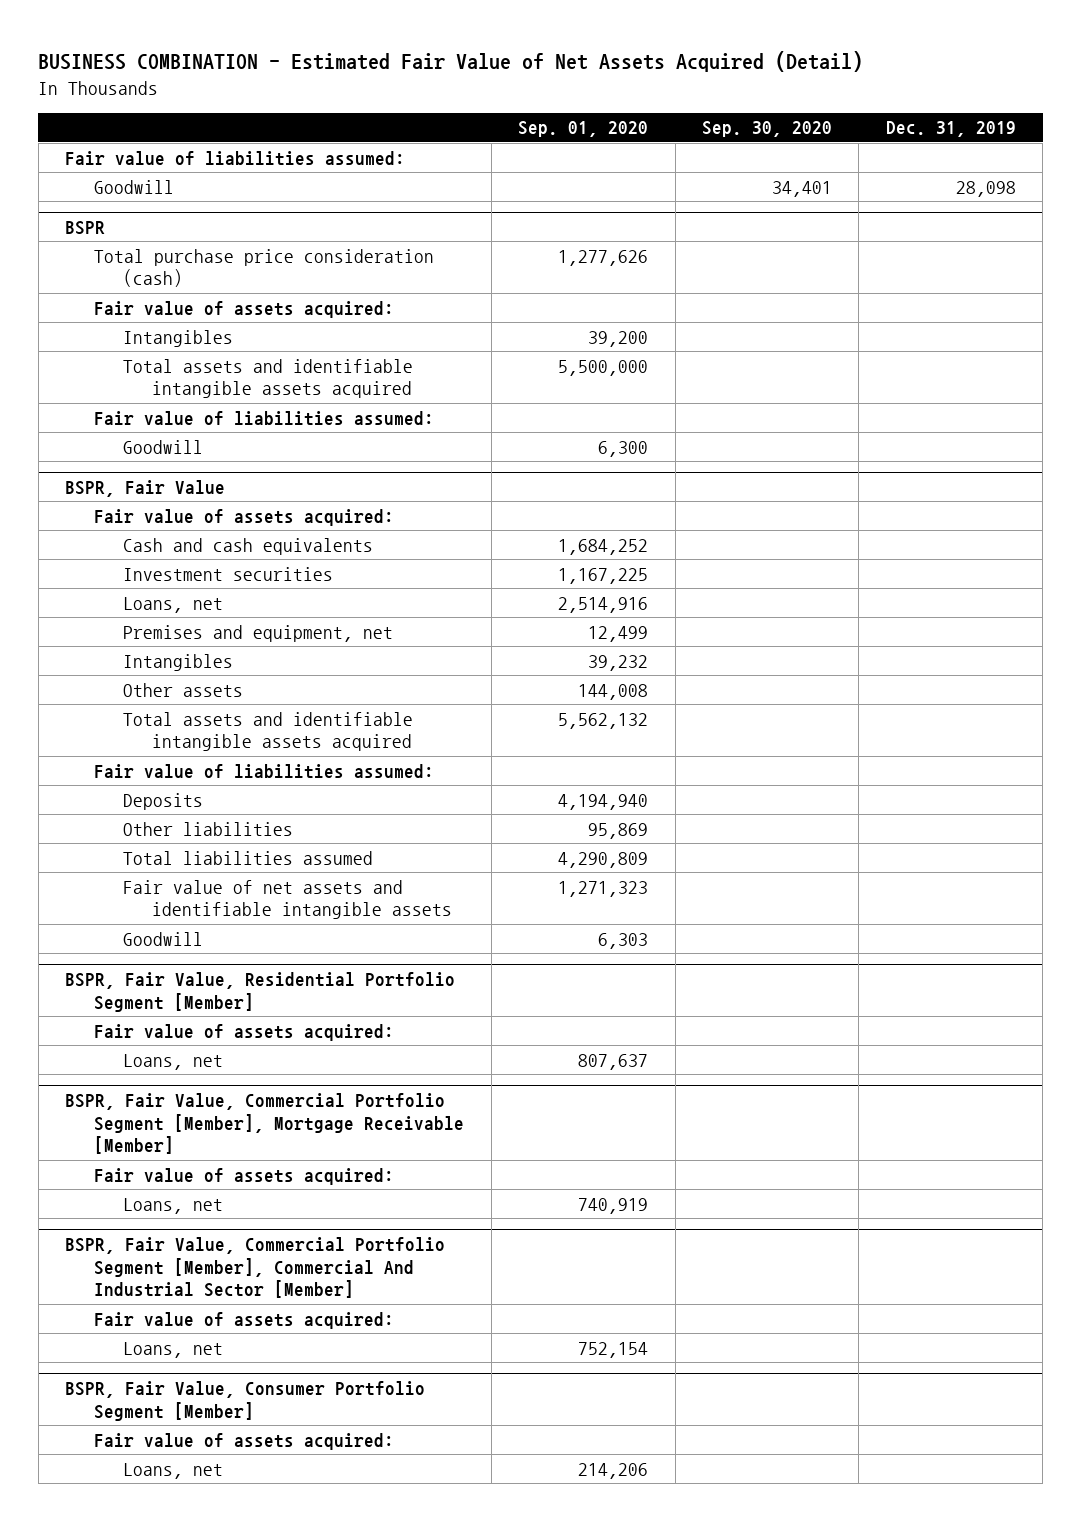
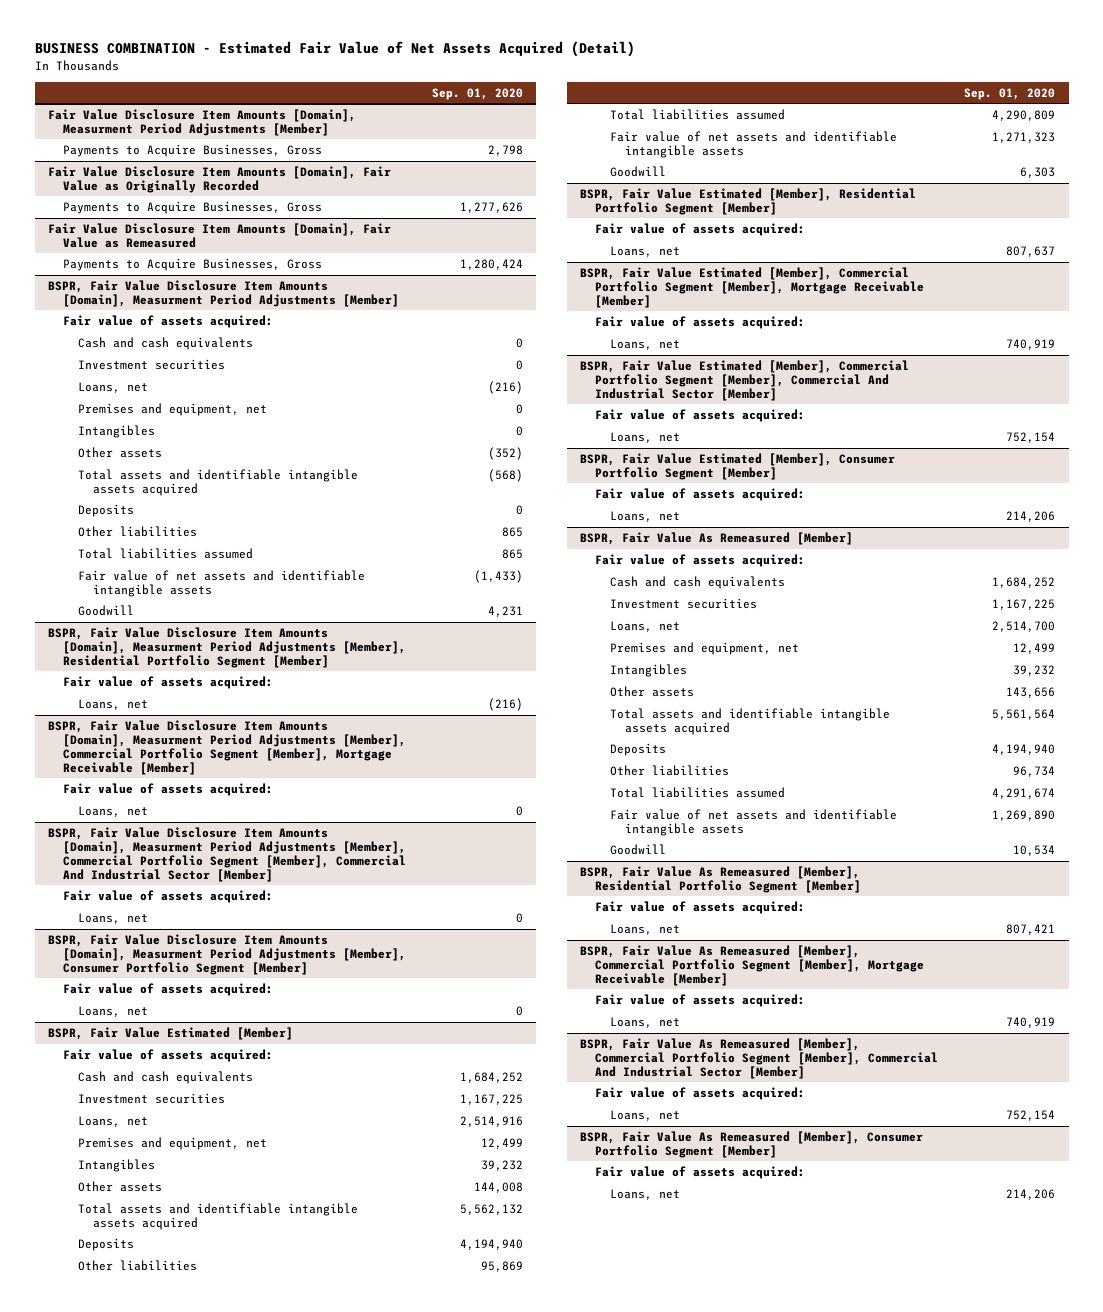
- | Sep. 01, 2020 | Sep. 30, 2020 | Dec. 31, 2019
+ | Sep. 01, 2020
- Fair value of liabilities assumed:
- Goodwill | | 34,401 | 28,098
- BSPR
- Total purchase price consideration (cash) | 1,277,626 | |
+ Fair Value Disclosure Item Amounts [Domain], Measurment Period Adjustments [Member]
+ Payments to Acquire Businesses, Gross | 2,798
+ Fair Value Disclosure Item Amounts [Domain], Fair Value as Originally Recorded
+ Payments to Acquire Businesses, Gross | 1,277,626
+ Fair Value Disclosure Item Amounts [Domain], Fair Value as Remeasured
+ Payments to Acquire Businesses, Gross | 1,280,424
+ BSPR, Fair Value Disclosure Item Amounts [Domain], Measurment Period Adjustments [Member]
- Intangibles | 39,200 | |
- Total assets and identifiable intangible assets acquired | 5,500,000 | |
- Fair value of liabilities assumed:
- Goodwill | 6,300 | |
- BSPR, Fair Value
+ Cash and cash equivalents | 0
+ Investment securities | 0
+ Loans, net | (216)
+ Premises and equipment, net | 0
+ Intangibles | 0
+ Other assets | (352)
+ Total assets and identifiable intangible assets acquired | (568)
+ Deposits | 0
+ Other liabilities | 865
+ Total liabilities assumed | 865
+ Fair value of net assets and identifiable intangible assets | (1,433)
+ Goodwill | 4,231
+ BSPR, Fair Value Disclosure Item Amounts [Domain], Measurment Period Adjustments [Member], Residential Portfolio Segment [Member]
+ Loans, net | (216)
+ BSPR, Fair Value Disclosure Item Amounts [Domain], Measurment Period Adjustments [Member], Commercial Portfolio Segment [Member], Mortgage Receivable [Member]
+ Fair value of assets acquired:
+ Loans, net | 0
+ BSPR, Fair Value Disclosure Item Amounts [Domain], Measurment Period Adjustments [Member], Commercial Portfolio Segment [Member], Commercial And Industrial Sector [Member]
+ Fair value of assets acquired:
+ Loans, net | 0
+ BSPR, Fair Value Disclosure Item Amounts [Domain], Measurment Period Adjustments [Member], Consumer Portfolio Segment [Member]
+ Fair value of assets acquired:
+ Loans, net | 0
+ BSPR, Fair Value Estimated [Member]
+ Fair value of assets acquired:
- Fair value of liabilities assumed:
- BSPR, Fair Value, Residential Portfolio Segment [Member]
+ BSPR, Fair Value Estimated [Member], Residential Portfolio Segment [Member]
- BSPR, Fair Value, Commercial Portfolio Segment [Member], Mortgage Receivable [Member]
+ BSPR, Fair Value Estimated [Member], Commercial Portfolio Segment [Member], Mortgage Receivable [Member]
- BSPR, Fair Value, Commercial Portfolio Segment [Member], Commercial And Industrial Sector [Member]
+ BSPR, Fair Value Estimated [Member], Commercial Portfolio Segment [Member], Commercial And Industrial Sector [Member]
- BSPR, Fair Value, Consumer Portfolio Segment [Member]
+ BSPR, Fair Value Estimated [Member], Consumer Portfolio Segment [Member]
+ BSPR, Fair Value As Remeasured [Member]
+ Fair value of assets acquired:
+ Cash and cash equivalents | 1,684,252
+ Investment securities | 1,167,225
+ Loans, net | 2,514,700
+ Premises and equipment, net | 12,499
+ Intangibles | 39,232
+ Other assets | 143,656
+ Total assets and identifiable intangible assets acquired | 5,561,564
+ Deposits | 4,194,940
+ Other liabilities | 96,734
+ Total liabilities assumed | 4,291,674
+ Fair value of net assets and identifiable intangible assets | 1,269,890
+ Goodwill | 10,534
+ BSPR, Fair Value As Remeasured [Member], Residential Portfolio Segment [Member]
+ Fair value of assets acquired:
+ Loans, net | 807,421
+ BSPR, Fair Value As Remeasured [Member], Commercial Portfolio Segment [Member], Mortgage Receivable [Member]
+ Fair value of assets acquired:
+ Loans, net | 740,919
+ BSPR, Fair Value As Remeasured [Member], Commercial Portfolio Segment [Member], Commercial And Industrial Sector [Member]
+ Fair value of assets acquired:
+ Loans, net | 752,154
+ BSPR, Fair Value As Remeasured [Member], Consumer Portfolio Segment [Member]
+ Fair value of assets acquired:
+ Loans, net | 214,206

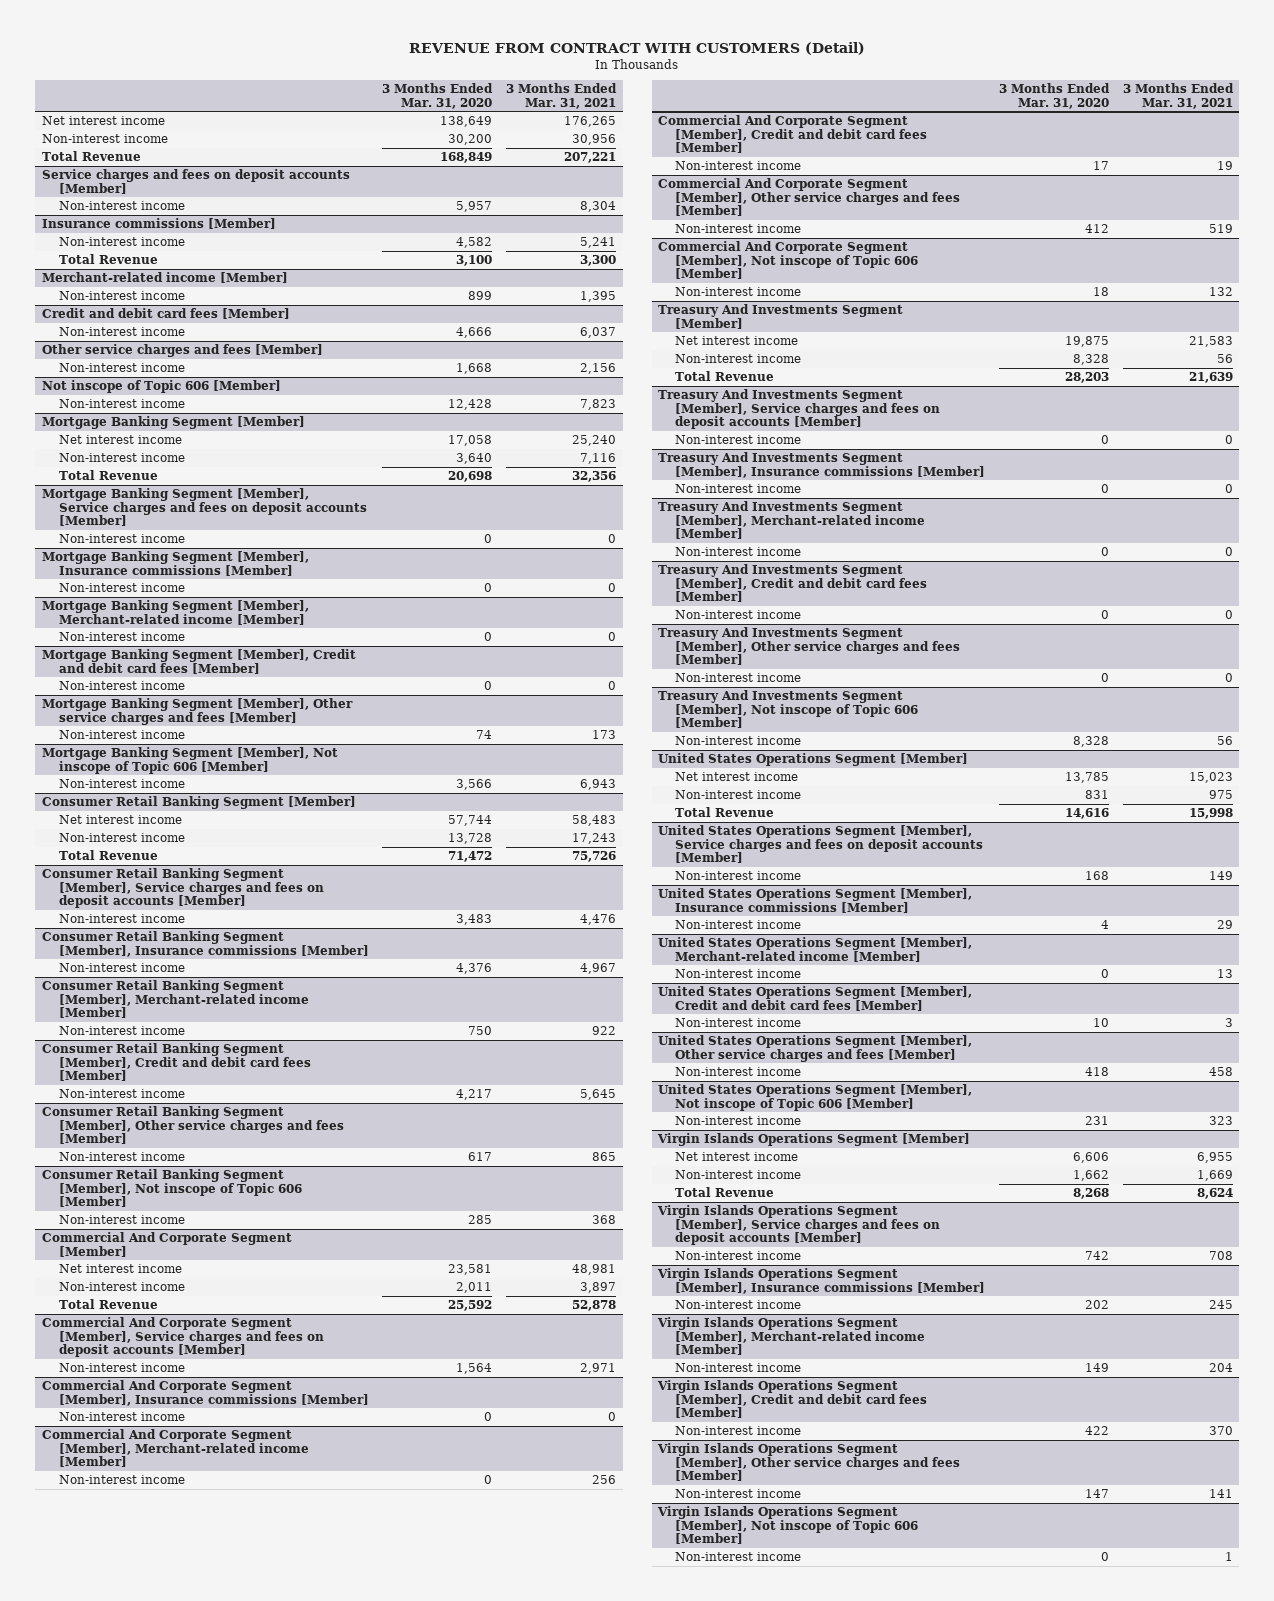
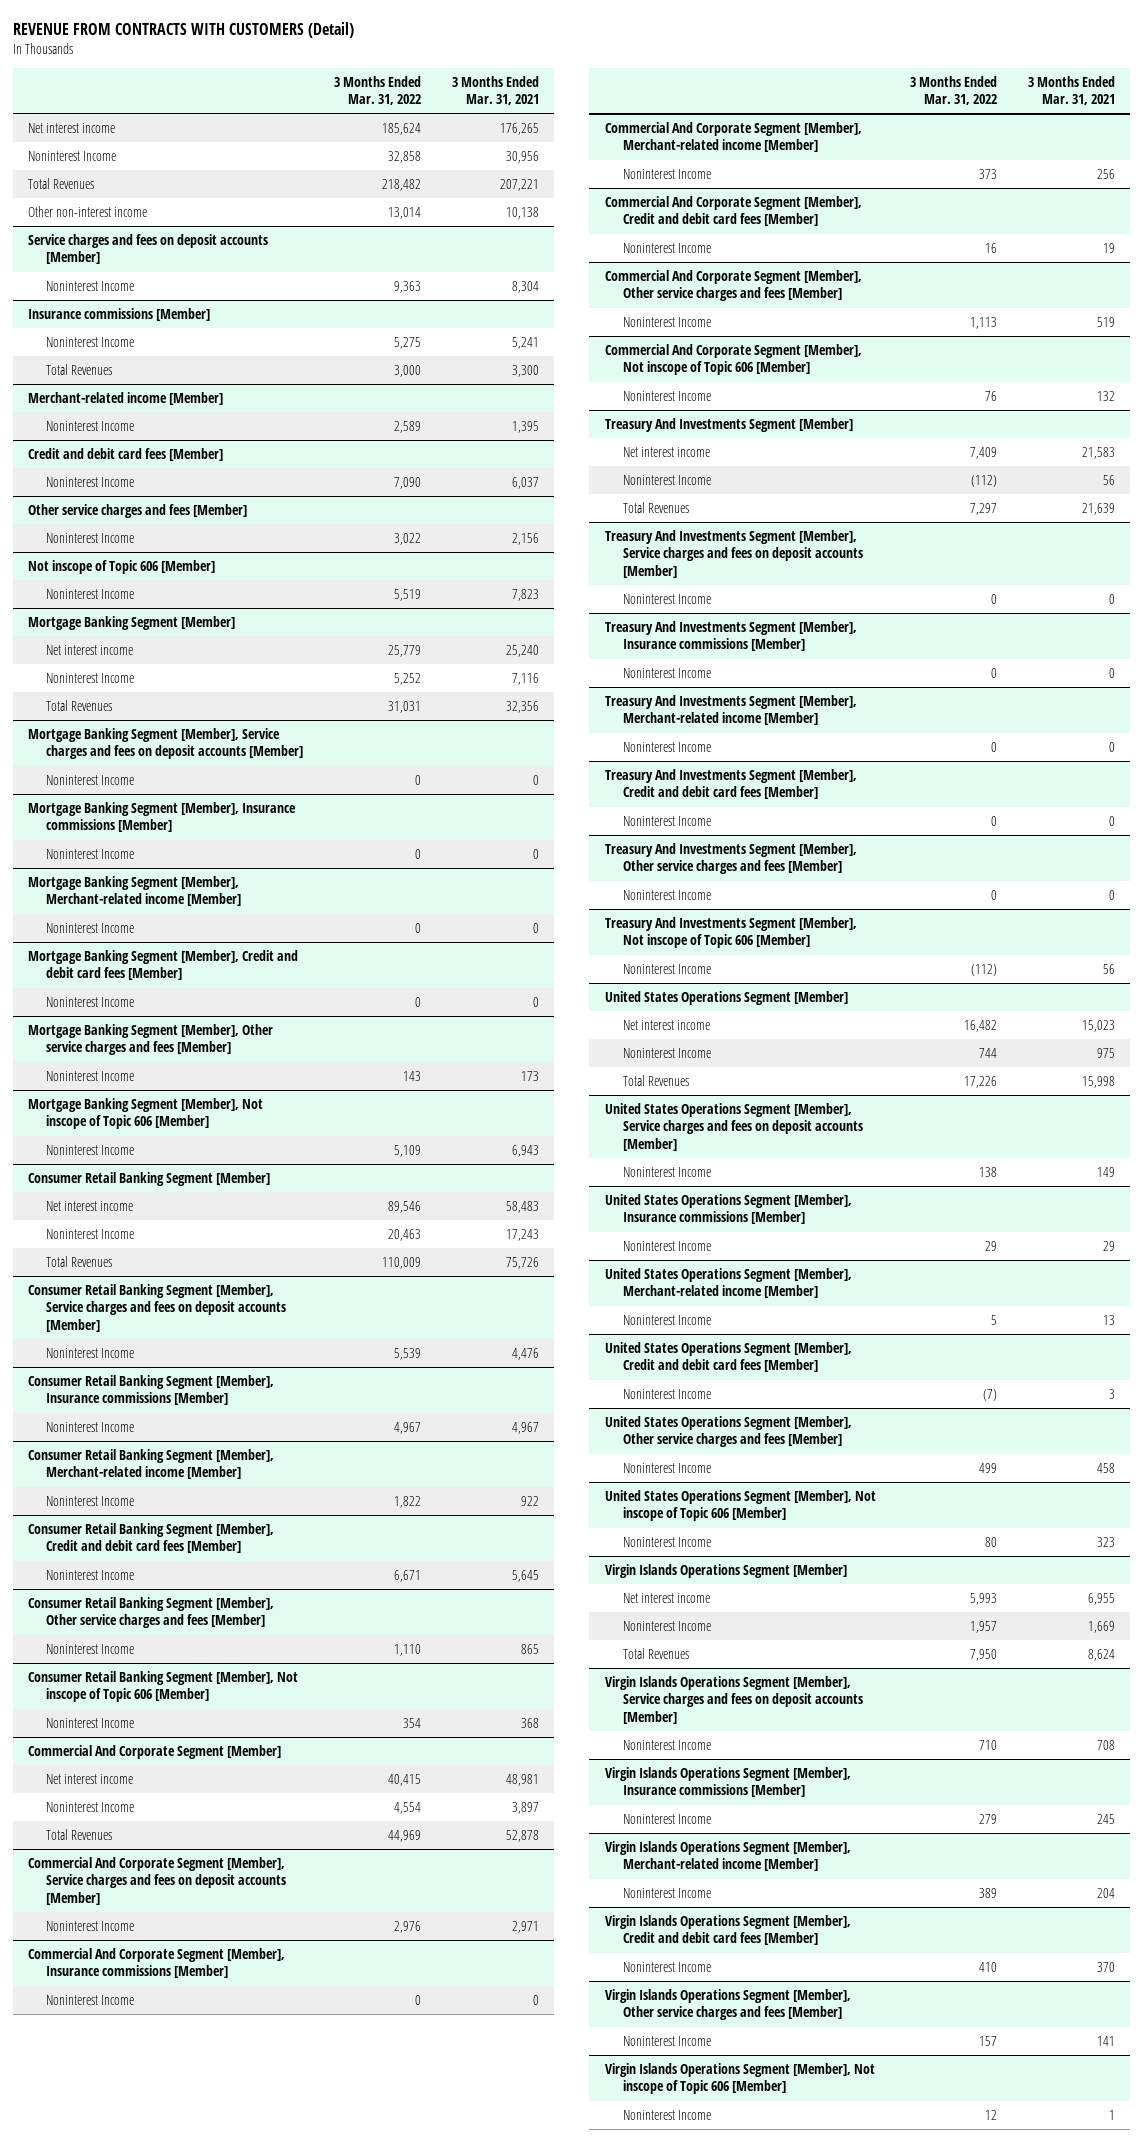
- REVENUE FROM CONTRACT WITH CUSTOMERS (Detail)
+ REVENUE FROM CONTRACTS WITH CUSTOMERS (Detail)
- | 3 Months Ended Mar. 31, 2020 | 3 Months Ended Mar. 31, 2021
+ | 3 Months Ended Mar. 31, 2022 | 3 Months Ended Mar. 31, 2021
- Non-interest income | 30,200 | 30,956
- Total Revenue | 168,849 | 207,221
+ Noninterest Income | 32,858 | 30,956
+ Total Revenues | 218,482 | 207,221
+ Other non-interest income | 13,014 | 10,138
@ Service charges and fees on deposit accounts [Member]
- Non-interest income | 5,957 | 8,304
+ Noninterest Income | 9,363 | 8,304
@ Insurance commissions [Member]
- Non-interest income | 4,582 | 5,241
- Total Revenue | 3,100 | 3,300
+ Noninterest Income | 5,275 | 5,241
+ Total Revenues | 3,000 | 3,300
@ Merchant-related income [Member]
- Non-interest income | 899 | 1,395
+ Noninterest Income | 2,589 | 1,395
@ Credit and debit card fees [Member]
- Non-interest income | 4,666 | 6,037
+ Noninterest Income | 7,090 | 6,037
@ Other service charges and fees [Member]
- Non-interest income | 1,668 | 2,156
+ Noninterest Income | 3,022 | 2,156
@ Not inscope of Topic 606 [Member]
- Non-interest income | 12,428 | 7,823
+ Noninterest Income | 5,519 | 7,823
@ Mortgage Banking Segment [Member]
- Non-interest income | 3,640 | 7,116
- Total Revenue | 20,698 | 32,356
+ Noninterest Income | 5,252 | 7,116
+ Total Revenues | 31,031 | 32,356
@ Mortgage Banking Segment [Member], Service charges and fees on deposit accounts [Member]
- Non-interest income | 0 | 0
+ Noninterest Income | 0 | 0
@ Mortgage Banking Segment [Member], Insurance commissions [Member]
- Non-interest income | 0 | 0
+ Noninterest Income | 0 | 0
@ Mortgage Banking Segment [Member], Merchant-related income [Member]
- Non-interest income | 0 | 0
+ Noninterest Income | 0 | 0
@ Mortgage Banking Segment [Member], Credit and debit card fees [Member]
- Non-interest income | 0 | 0
+ Noninterest Income | 0 | 0
@ Mortgage Banking Segment [Member], Other service charges and fees [Member]
- Non-interest income | 74 | 173
+ Noninterest Income | 143 | 173
@ Mortgage Banking Segment [Member], Not inscope of Topic 606 [Member]
- Non-interest income | 3,566 | 6,943
+ Noninterest Income | 5,109 | 6,943
@ Consumer Retail Banking Segment [Member]
- Non-interest income | 13,728 | 17,243
- Total Revenue | 71,472 | 75,726
+ Noninterest Income | 20,463 | 17,243
+ Total Revenues | 110,009 | 75,726
@ Consumer Retail Banking Segment [Member], Service charges and fees on deposit accounts [Member]
- Non-interest income | 3,483 | 4,476
+ Noninterest Income | 5,539 | 4,476
@ Consumer Retail Banking Segment [Member], Insurance commissions [Member]
- Non-interest income | 4,376 | 4,967
+ Noninterest Income | 4,967 | 4,967
@ Consumer Retail Banking Segment [Member], Merchant-related income [Member]
- Non-interest income | 750 | 922
+ Noninterest Income | 1,822 | 922
@ Consumer Retail Banking Segment [Member], Credit and debit card fees [Member]
- Non-interest income | 4,217 | 5,645
+ Noninterest Income | 6,671 | 5,645
@ Consumer Retail Banking Segment [Member], Other service charges and fees [Member]
- Non-interest income | 617 | 865
+ Noninterest Income | 1,110 | 865
@ Consumer Retail Banking Segment [Member], Not inscope of Topic 606 [Member]
- Non-interest income | 285 | 368
+ Noninterest Income | 354 | 368
@ Commercial And Corporate Segment [Member]
- Non-interest income | 2,011 | 3,897
- Total Revenue | 25,592 | 52,878
+ Noninterest Income | 4,554 | 3,897
+ Total Revenues | 44,969 | 52,878
@ Commercial And Corporate Segment [Member], Service charges and fees on deposit accounts [Member]
- Non-interest income | 1,564 | 2,971
+ Noninterest Income | 2,976 | 2,971
@ Commercial And Corporate Segment [Member], Insurance commissions [Member]
- Non-interest income | 0 | 0
+ Noninterest Income | 0 | 0
@ Commercial And Corporate Segment [Member], Merchant-related income [Member]
- Non-interest income | 0 | 256
+ Noninterest Income | 373 | 256
@ Commercial And Corporate Segment [Member], Credit and debit card fees [Member]
- Non-interest income | 17 | 19
+ Noninterest Income | 16 | 19
@ Commercial And Corporate Segment [Member], Other service charges and fees [Member]
- Non-interest income | 412 | 519
+ Noninterest Income | 1,113 | 519
@ Commercial And Corporate Segment [Member], Not inscope of Topic 606 [Member]
- Non-interest income | 18 | 132
+ Noninterest Income | 76 | 132
@ Treasury And Investments Segment [Member]
- Non-interest income | 8,328 | 56
- Total Revenue | 28,203 | 21,639
+ Noninterest Income | (112) | 56
+ Total Revenues | 7,297 | 21,639
@ Treasury And Investments Segment [Member], Service charges and fees on deposit accounts [Member]
- Non-interest income | 0 | 0
+ Noninterest Income | 0 | 0
@ Treasury And Investments Segment [Member], Insurance commissions [Member]
- Non-interest income | 0 | 0
+ Noninterest Income | 0 | 0
@ Treasury And Investments Segment [Member], Merchant-related income [Member]
- Non-interest income | 0 | 0
+ Noninterest Income | 0 | 0
@ Treasury And Investments Segment [Member], Credit and debit card fees [Member]
- Non-interest income | 0 | 0
+ Noninterest Income | 0 | 0
@ Treasury And Investments Segment [Member], Other service charges and fees [Member]
- Non-interest income | 0 | 0
+ Noninterest Income | 0 | 0
@ Treasury And Investments Segment [Member], Not inscope of Topic 606 [Member]
- Non-interest income | 8,328 | 56
+ Noninterest Income | (112) | 56
@ United States Operations Segment [Member]
- Non-interest income | 831 | 975
- Total Revenue | 14,616 | 15,998
+ Noninterest Income | 744 | 975
+ Total Revenues | 17,226 | 15,998
@ United States Operations Segment [Member], Service charges and fees on deposit accounts [Member]
- Non-interest income | 168 | 149
+ Noninterest Income | 138 | 149
@ United States Operations Segment [Member], Insurance commissions [Member]
- Non-interest income | 4 | 29
+ Noninterest Income | 29 | 29
@ United States Operations Segment [Member], Merchant-related income [Member]
- Non-interest income | 0 | 13
+ Noninterest Income | 5 | 13
@ United States Operations Segment [Member], Credit and debit card fees [Member]
- Non-interest income | 10 | 3
+ Noninterest Income | (7) | 3
@ United States Operations Segment [Member], Other service charges and fees [Member]
- Non-interest income | 418 | 458
+ Noninterest Income | 499 | 458
@ United States Operations Segment [Member], Not inscope of Topic 606 [Member]
- Non-interest income | 231 | 323
+ Noninterest Income | 80 | 323
@ Virgin Islands Operations Segment [Member]
- Non-interest income | 1,662 | 1,669
- Total Revenue | 8,268 | 8,624
+ Noninterest Income | 1,957 | 1,669
+ Total Revenues | 7,950 | 8,624
@ Virgin Islands Operations Segment [Member], Service charges and fees on deposit accounts [Member]
- Non-interest income | 742 | 708
+ Noninterest Income | 710 | 708
@ Virgin Islands Operations Segment [Member], Insurance commissions [Member]
- Non-interest income | 202 | 245
+ Noninterest Income | 279 | 245
@ Virgin Islands Operations Segment [Member], Merchant-related income [Member]
- Non-interest income | 149 | 204
+ Noninterest Income | 389 | 204
@ Virgin Islands Operations Segment [Member], Credit and debit card fees [Member]
- Non-interest income | 422 | 370
+ Noninterest Income | 410 | 370
@ Virgin Islands Operations Segment [Member], Other service charges and fees [Member]
- Non-interest income | 147 | 141
+ Noninterest Income | 157 | 141
@ Virgin Islands Operations Segment [Member], Not inscope of Topic 606 [Member]
- Non-interest income | 0 | 1
+ Noninterest Income | 12 | 1

